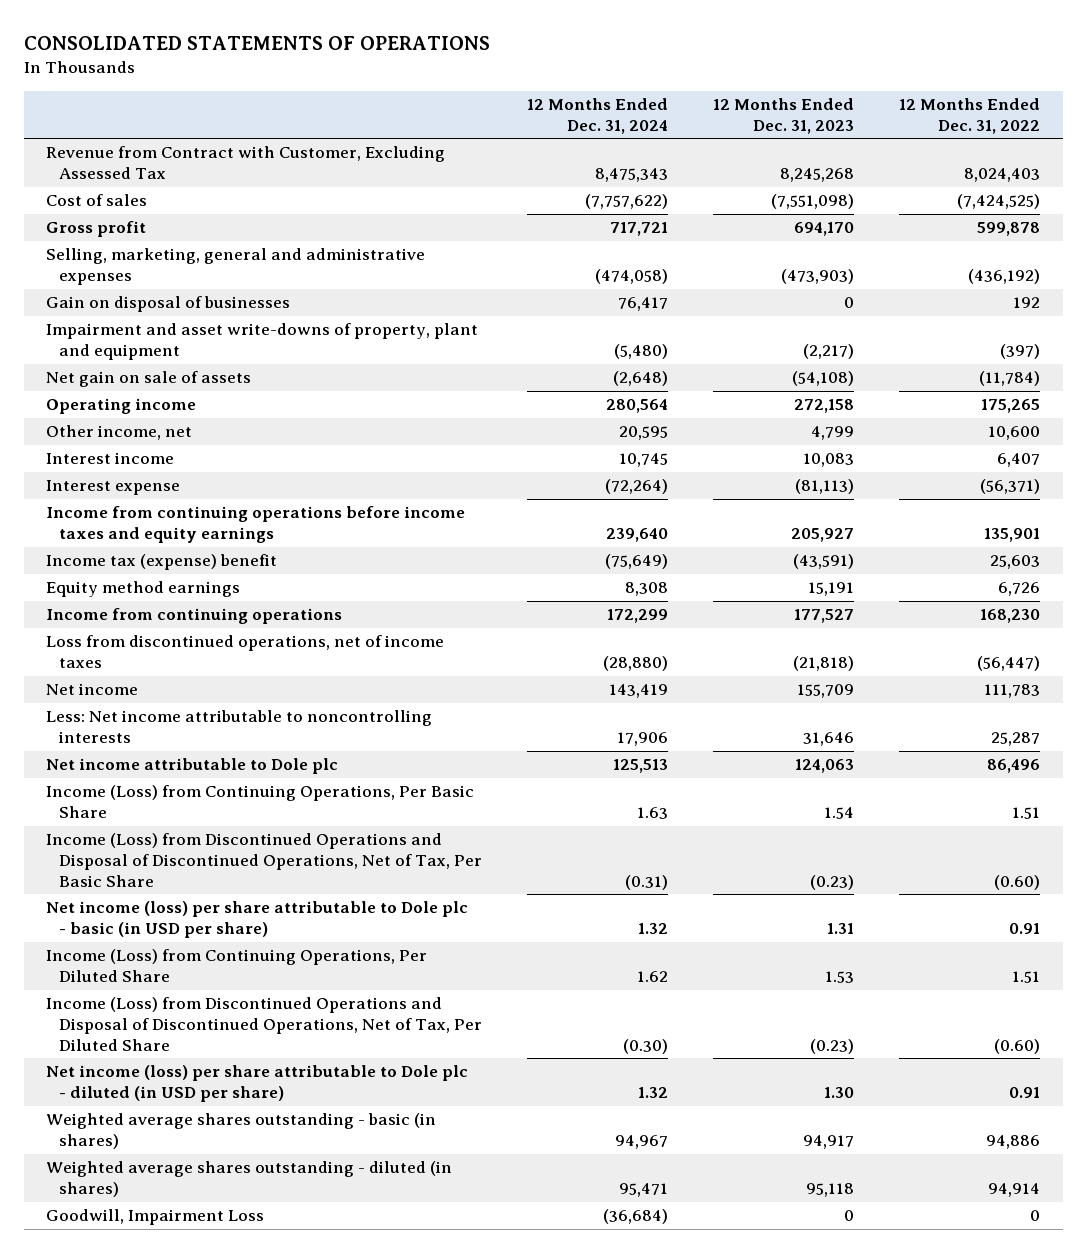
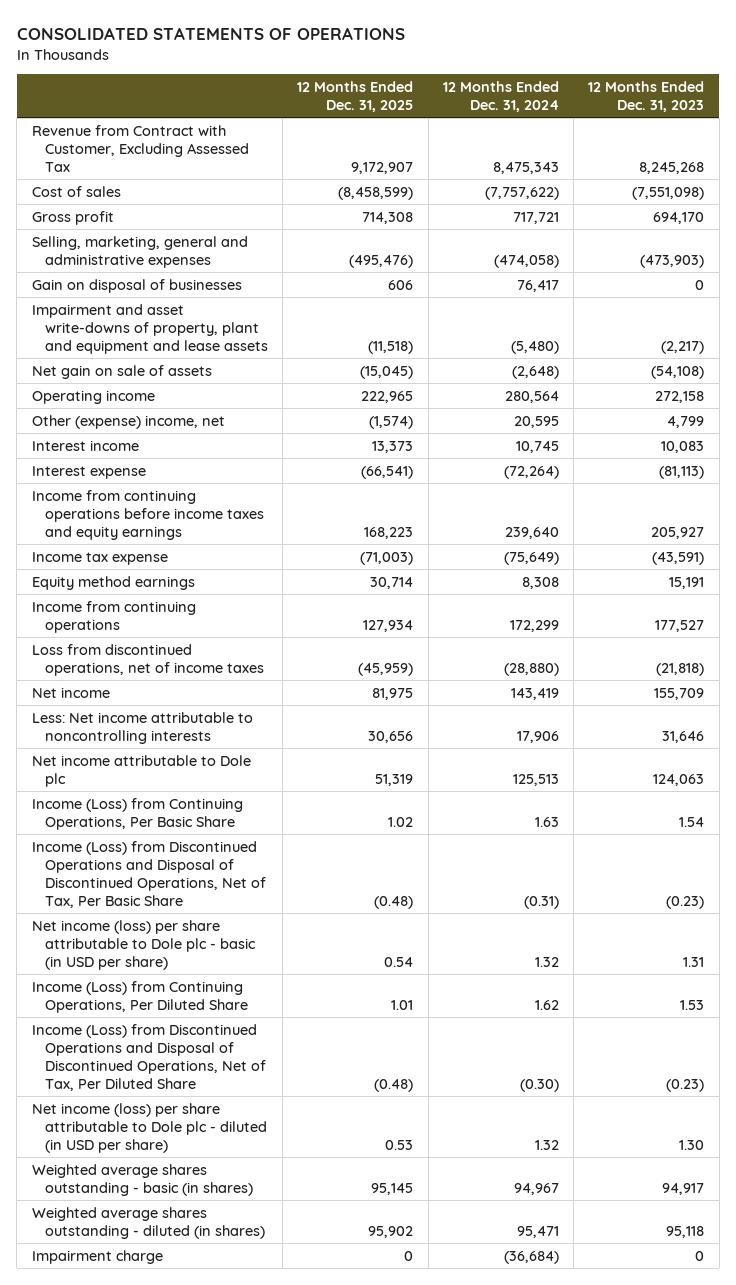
- | 12 Months Ended Dec. 31, 2024 | 12 Months Ended Dec. 31, 2023 | 12 Months Ended Dec. 31, 2022
+ | 12 Months Ended Dec. 31, 2025 | 12 Months Ended Dec. 31, 2024 | 12 Months Ended Dec. 31, 2023
- Impairment and asset write-downs of property, plant and equipment | (5,480) | (2,217) | (397)
+ Impairment and asset write-downs of property, plant and equipment and lease assets | (11,518) | (5,480) | (2,217)
- Other income, net | 20,595 | 4,799 | 10,600
+ Other (expense) income, net | (1,574) | 20,595 | 4,799
- Income tax (expense) benefit | (75,649) | (43,591) | 25,603
+ Income tax expense | (71,003) | (75,649) | (43,591)
- Goodwill, Impairment Loss | (36,684) | 0 | 0
+ Impairment charge | 0 | (36,684) | 0

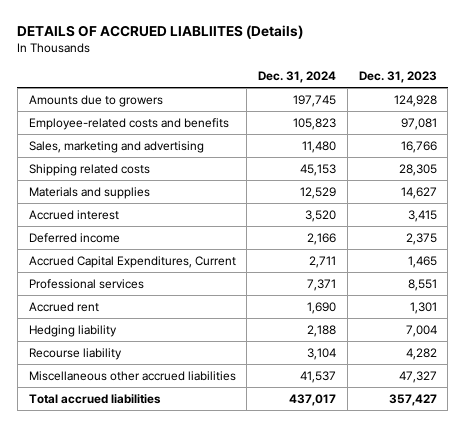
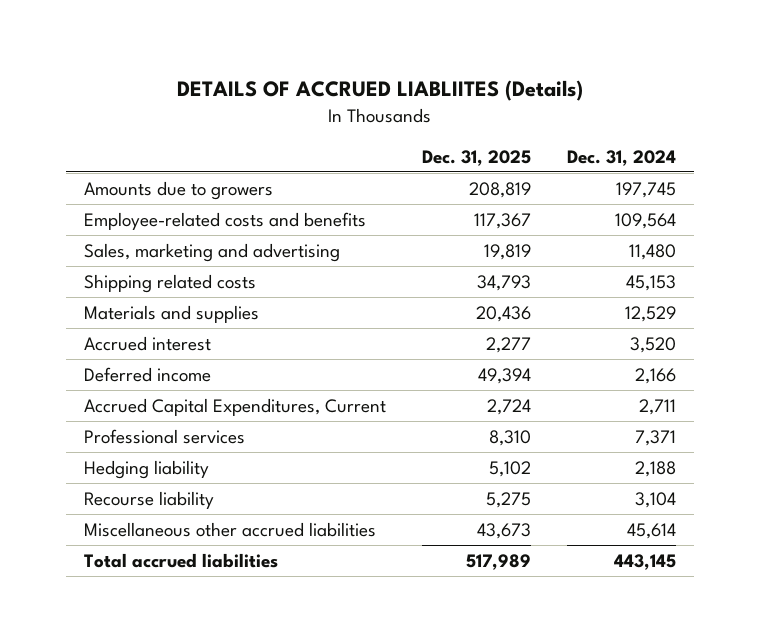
- | Dec. 31, 2024 | Dec. 31, 2023
+ | Dec. 31, 2025 | Dec. 31, 2024
- Employee-related costs and benefits | 105,823 | 97,081
+ Employee-related costs and benefits | 117,367 | 109,564
- Accrued rent | 1,690 | 1,301
- Miscellaneous other accrued liabilities | 41,537 | 47,327
- Total accrued liabilities | 437,017 | 357,427
+ Miscellaneous other accrued liabilities | 43,673 | 45,614
+ Total accrued liabilities | 517,989 | 443,145

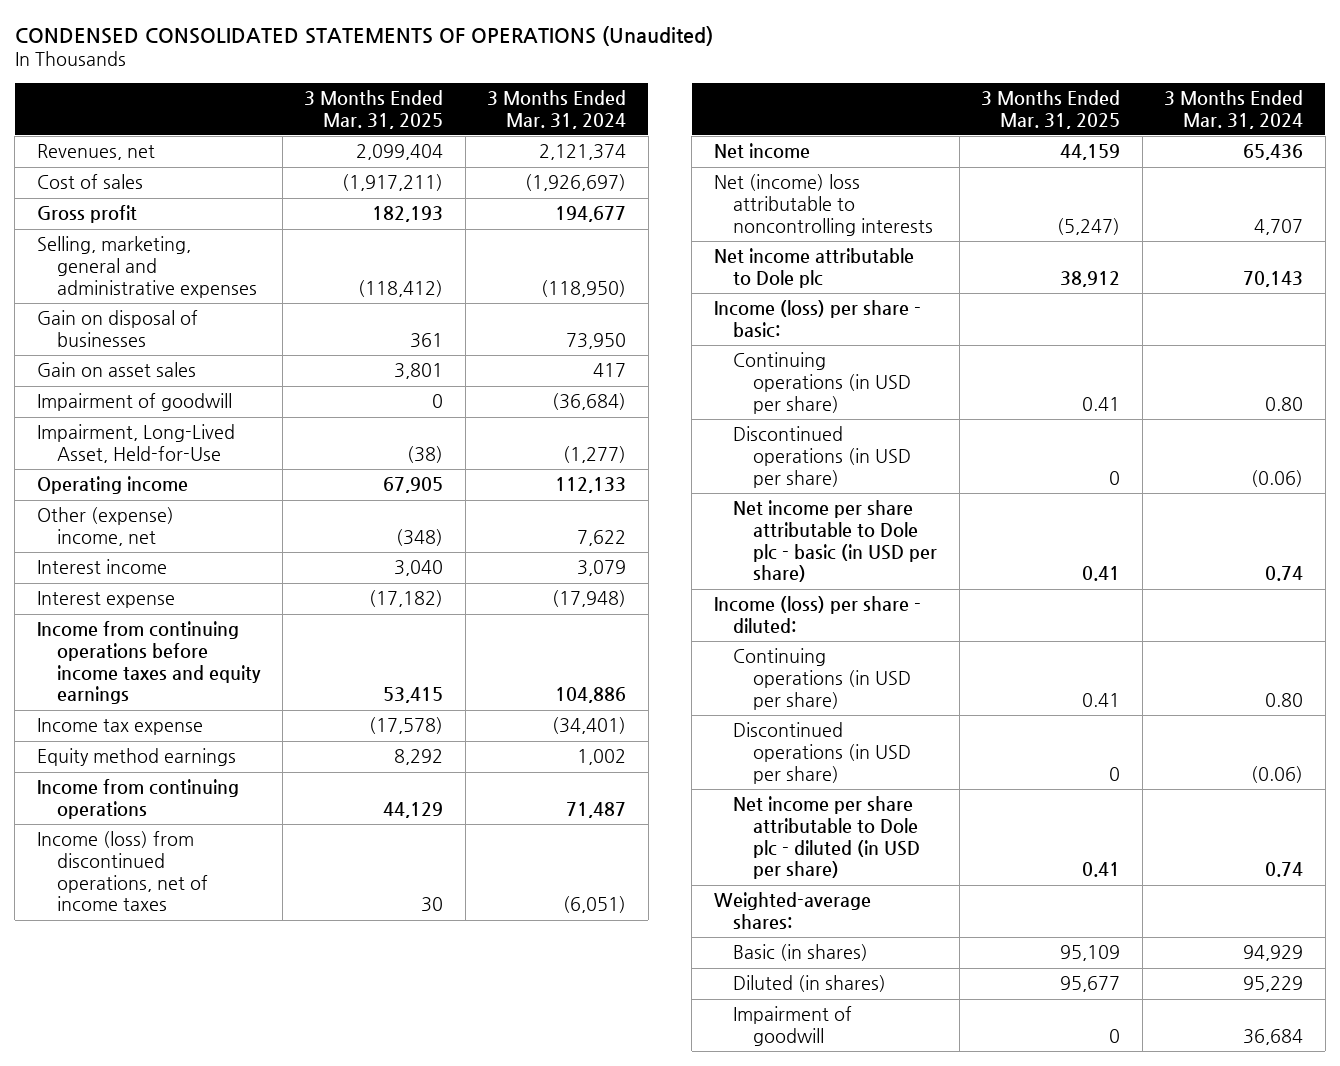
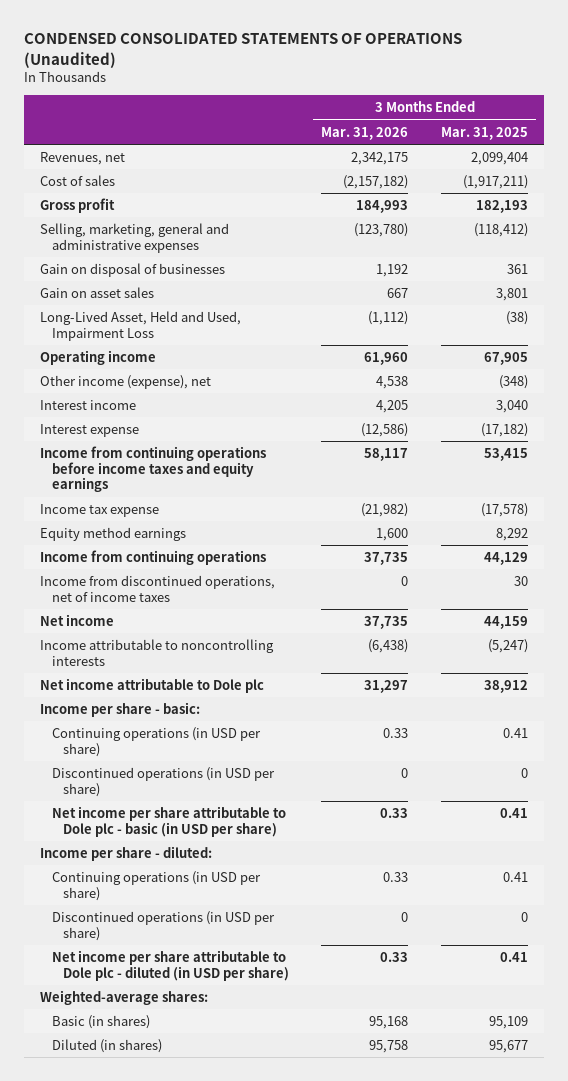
- | 3 Months Ended Mar. 31, 2025 | 3 Months Ended Mar. 31, 2024
+ | 3 Months Ended Mar. 31, 2026 | 3 Months Ended Mar. 31, 2025
- Impairment of goodwill | 0 | (36,684)
- Impairment, Long-Lived Asset, Held-for-Use | (38) | (1,277)
+ Long-Lived Asset, Held and Used, Impairment Loss | (1,112) | (38)
- Other (expense) income, net | (348) | 7,622
+ Other income (expense), net | 4,538 | (348)
- Income (loss) from discontinued operations, net of income taxes | 30 | (6,051)
+ Income from discontinued operations, net of income taxes | 0 | 30
- Net (income) loss attributable to noncontrolling interests | (5,247) | 4,707
+ Income attributable to noncontrolling interests | (6,438) | (5,247)
- Income (loss) per share - basic:
+ Income per share - basic:
- Income (loss) per share - diluted:
+ Income per share - diluted:
- Impairment of goodwill | 0 | 36,684

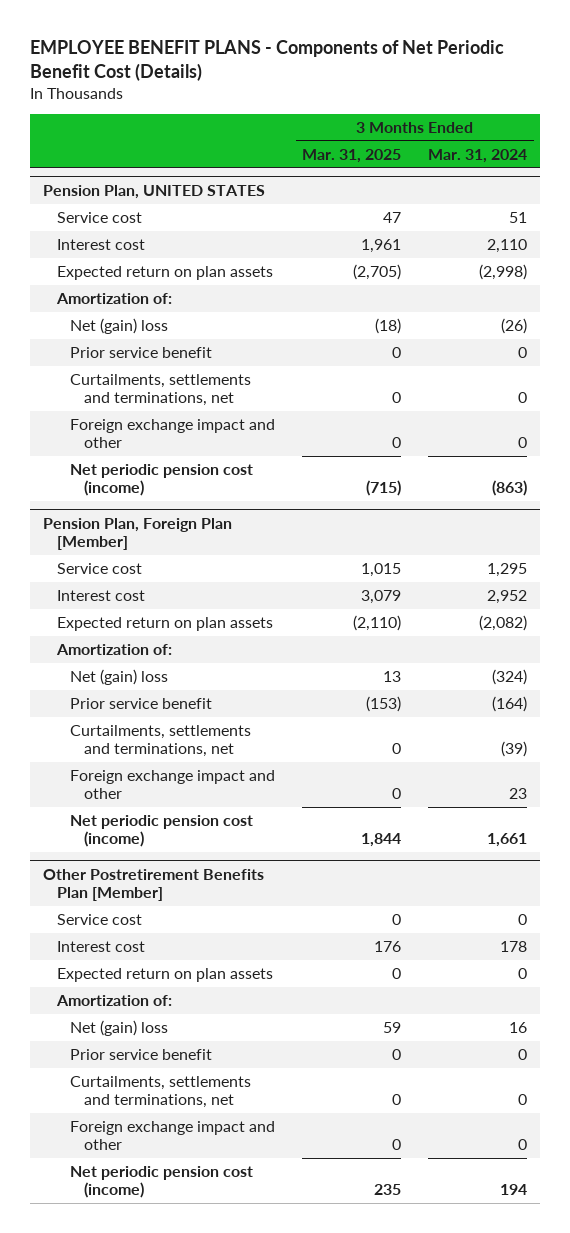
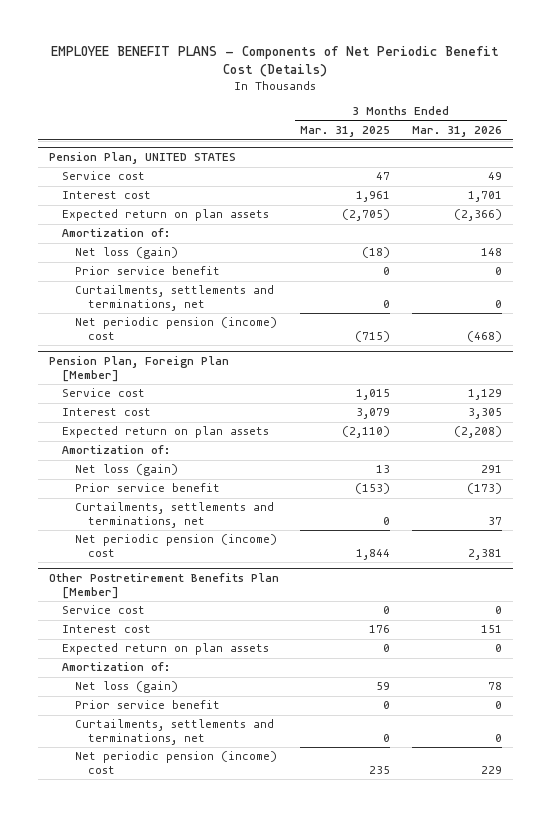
- | 3 Months Ended Mar. 31, 2025 | 3 Months Ended Mar. 31, 2024
+ | 3 Months Ended Mar. 31, 2025 | 3 Months Ended Mar. 31, 2026
@ Pension Plan, UNITED STATES
- Net (gain) loss | (18) | (26)
+ Net loss (gain) | (18) | 148
- Foreign exchange impact and other | 0 | 0
- Net periodic pension cost (income) | (715) | (863)
+ Net periodic pension (income) cost | (715) | (468)
@ Pension Plan, Foreign Plan [Member]
- Net (gain) loss | 13 | (324)
+ Net loss (gain) | 13 | 291
- Foreign exchange impact and other | 0 | 23
- Net periodic pension cost (income) | 1,844 | 1,661
+ Net periodic pension (income) cost | 1,844 | 2,381
@ Other Postretirement Benefits Plan [Member]
- Net (gain) loss | 59 | 16
+ Net loss (gain) | 59 | 78
- Foreign exchange impact and other | 0 | 0
- Net periodic pension cost (income) | 235 | 194
+ Net periodic pension (income) cost | 235 | 229

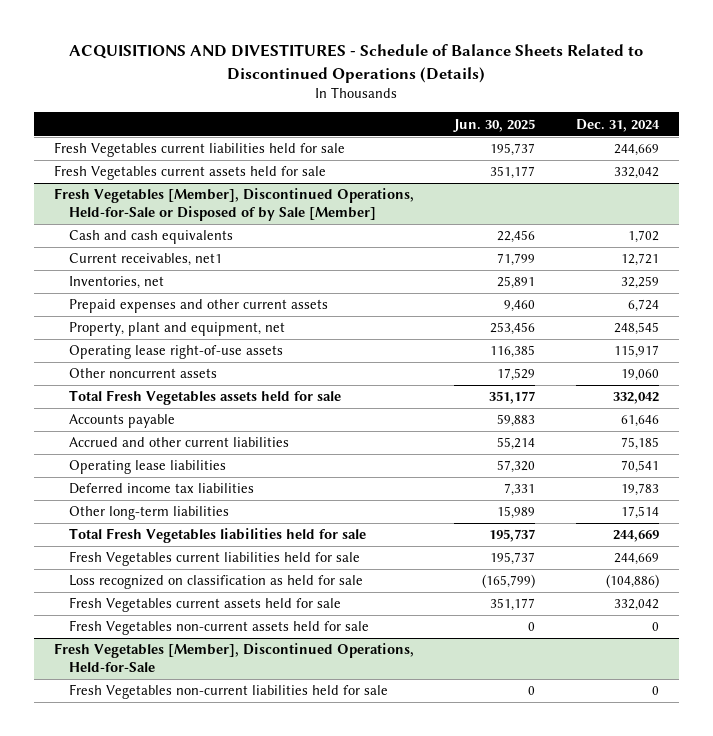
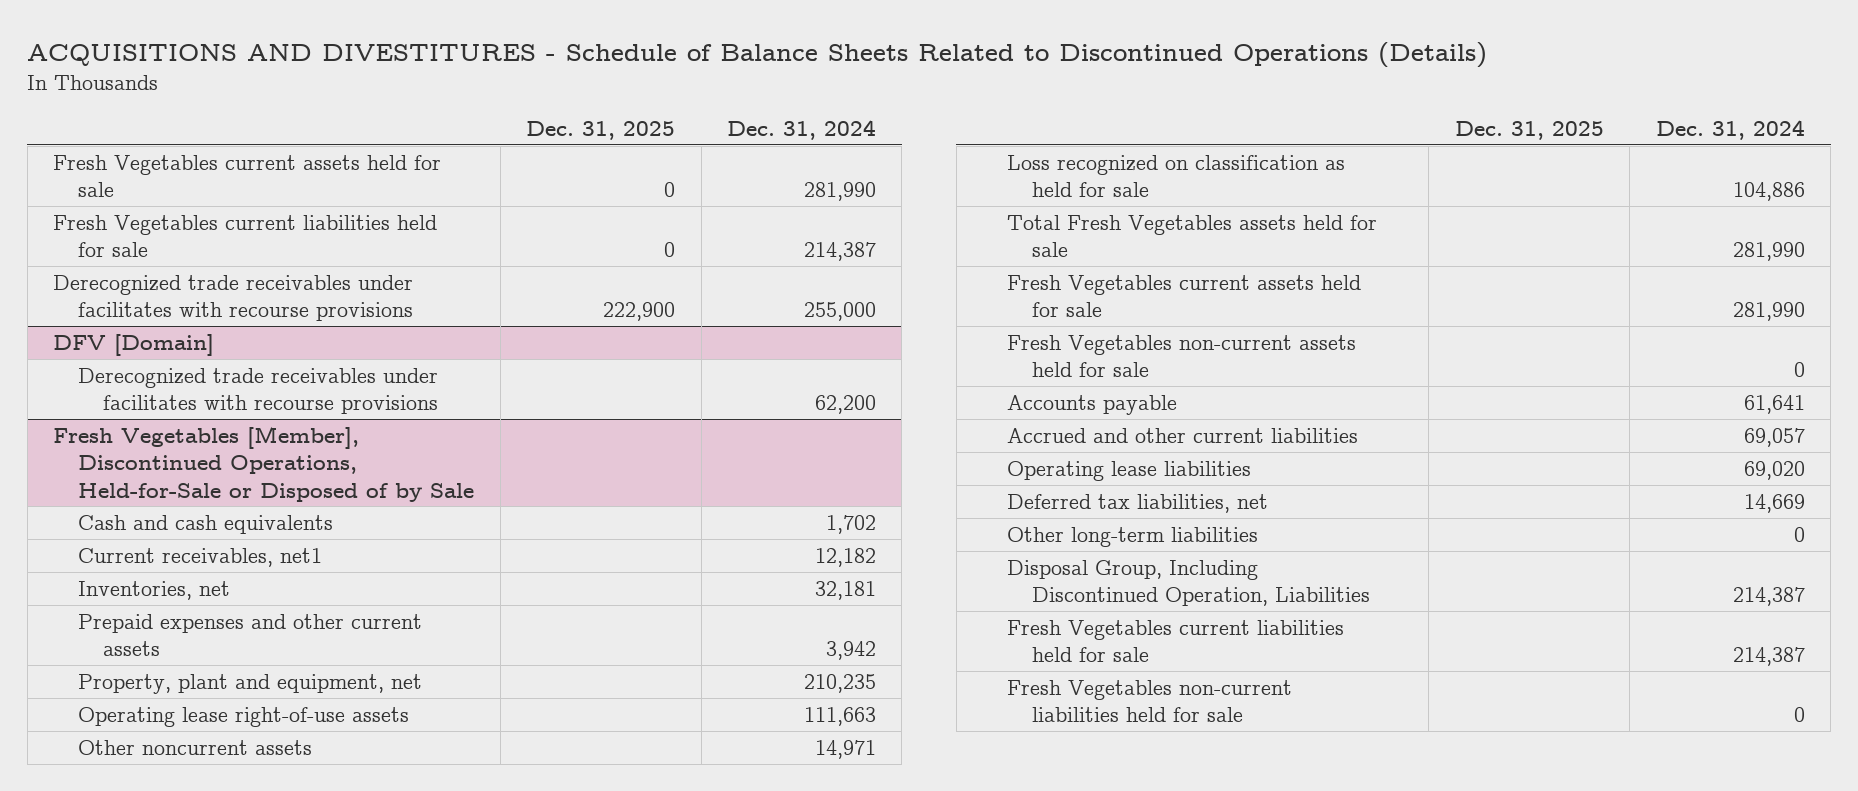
- | Jun. 30, 2025 | Dec. 31, 2024
+ | Dec. 31, 2025 | Dec. 31, 2024
- Fresh Vegetables current liabilities held for sale | 195,737 | 244,669
- Fresh Vegetables current assets held for sale | 351,177 | 332,042
- Fresh Vegetables [Member], Discontinued Operations, Held-for-Sale or Disposed of by Sale [Member]
+ Fresh Vegetables current assets held for sale | 0 | 281,990
+ Fresh Vegetables current liabilities held for sale | 0 | 214,387
+ Derecognized trade receivables under facilitates with recourse provisions | 222,900 | 255,000
+ DFV [Domain]
+ Derecognized trade receivables under facilitates with recourse provisions | | 62,200
+ Fresh Vegetables [Member], Discontinued Operations, Held-for-Sale or Disposed of by Sale
- Current receivables, net1 | 71,799 | 12,721
- Inventories, net | 25,891 | 32,259
- Prepaid expenses and other current assets | 9,460 | 6,724
- Property, plant and equipment, net | 253,456 | 248,545
- Operating lease right-of-use assets | 116,385 | 115,917
- Other noncurrent assets | 17,529 | 19,060
- Total Fresh Vegetables assets held for sale | 351,177 | 332,042
- Accounts payable | 59,883 | 61,646
- Accrued and other current liabilities | 55,214 | 75,185
- Operating lease liabilities | 57,320 | 70,541
- Deferred income tax liabilities | 7,331 | 19,783
- Other long-term liabilities | 15,989 | 17,514
- Total Fresh Vegetables liabilities held for sale | 195,737 | 244,669
- Fresh Vegetables current liabilities held for sale | 195,737 | 244,669
- Loss recognized on classification as held for sale | (165,799) | (104,886)
- Fresh Vegetables current assets held for sale | 351,177 | 332,042
+ Current receivables, net1 | | 12,182
+ Inventories, net | | 32,181
+ Prepaid expenses and other current assets | | 3,942
+ Property, plant and equipment, net | | 210,235
+ Operating lease right-of-use assets | | 111,663
+ Other noncurrent assets | | 14,971
+ Loss recognized on classification as held for sale | | 104,886
+ Total Fresh Vegetables assets held for sale | | 281,990
+ Fresh Vegetables current assets held for sale | | 281,990
- Fresh Vegetables [Member], Discontinued Operations, Held-for-Sale
+ Accounts payable | | 61,641
+ Accrued and other current liabilities | | 69,057
+ Operating lease liabilities | | 69,020
+ Deferred tax liabilities, net | | 14,669
+ Other long-term liabilities | | 0
+ Disposal Group, Including Discontinued Operation, Liabilities | | 214,387
+ Fresh Vegetables current liabilities held for sale | | 214,387

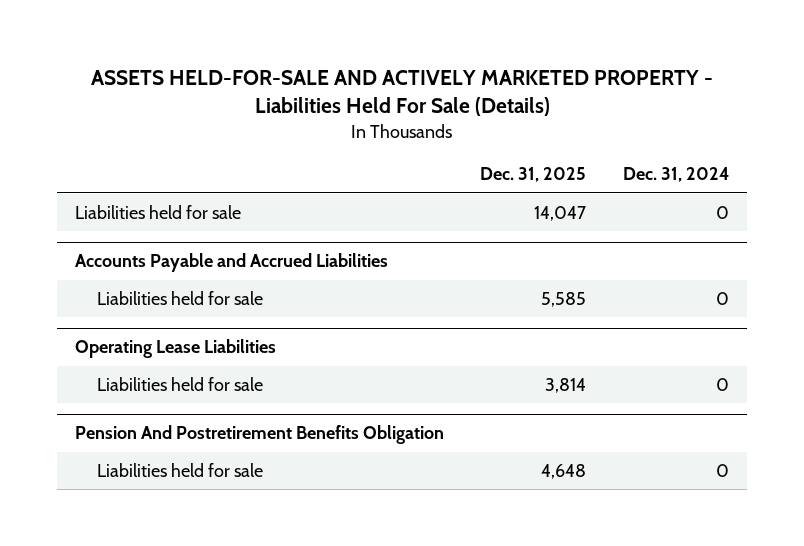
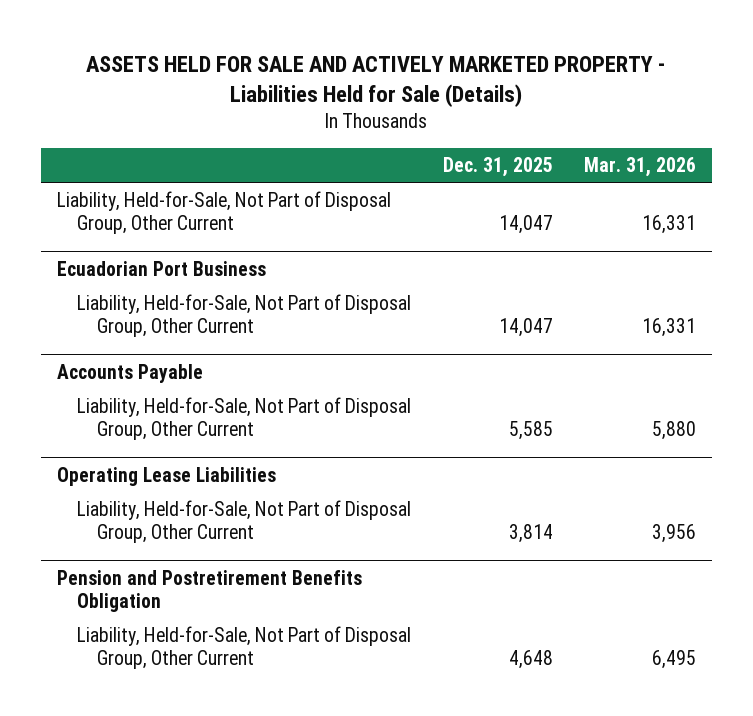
- ASSETS HELD-FOR-SALE AND ACTIVELY MARKETED PROPERTY - Liabilities Held For Sale (Details)
+ ASSETS HELD FOR SALE AND ACTIVELY MARKETED PROPERTY - Liabilities Held for Sale (Details)
- | Dec. 31, 2025 | Dec. 31, 2024
+ | Dec. 31, 2025 | Mar. 31, 2026
- Liabilities held for sale | 14,047 | 0
- Accounts Payable and Accrued Liabilities
- Liabilities held for sale | 5,585 | 0
+ Liability, Held-for-Sale, Not Part of Disposal Group, Other Current | 14,047 | 16,331
+ Ecuadorian Port Business
+ Liability, Held-for-Sale, Not Part of Disposal Group, Other Current | 14,047 | 16,331
+ Accounts Payable
+ Liability, Held-for-Sale, Not Part of Disposal Group, Other Current | 5,585 | 5,880
@ Operating Lease Liabilities
- Liabilities held for sale | 3,814 | 0
- Pension And Postretirement Benefits Obligation
- Liabilities held for sale | 4,648 | 0
@ Operating Lease Liabilities
+ Liability, Held-for-Sale, Not Part of Disposal Group, Other Current | 3,814 | 3,956
+ Pension and Postretirement Benefits Obligation
+ Liability, Held-for-Sale, Not Part of Disposal Group, Other Current | 4,648 | 6,495

